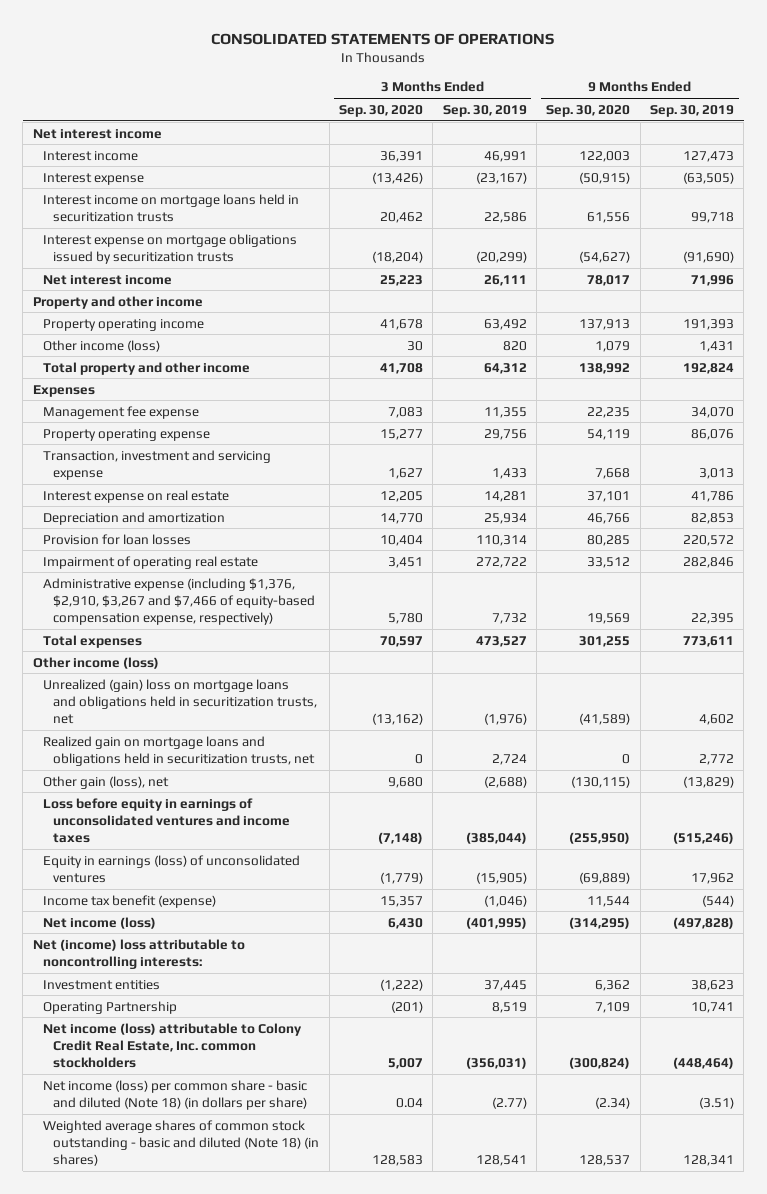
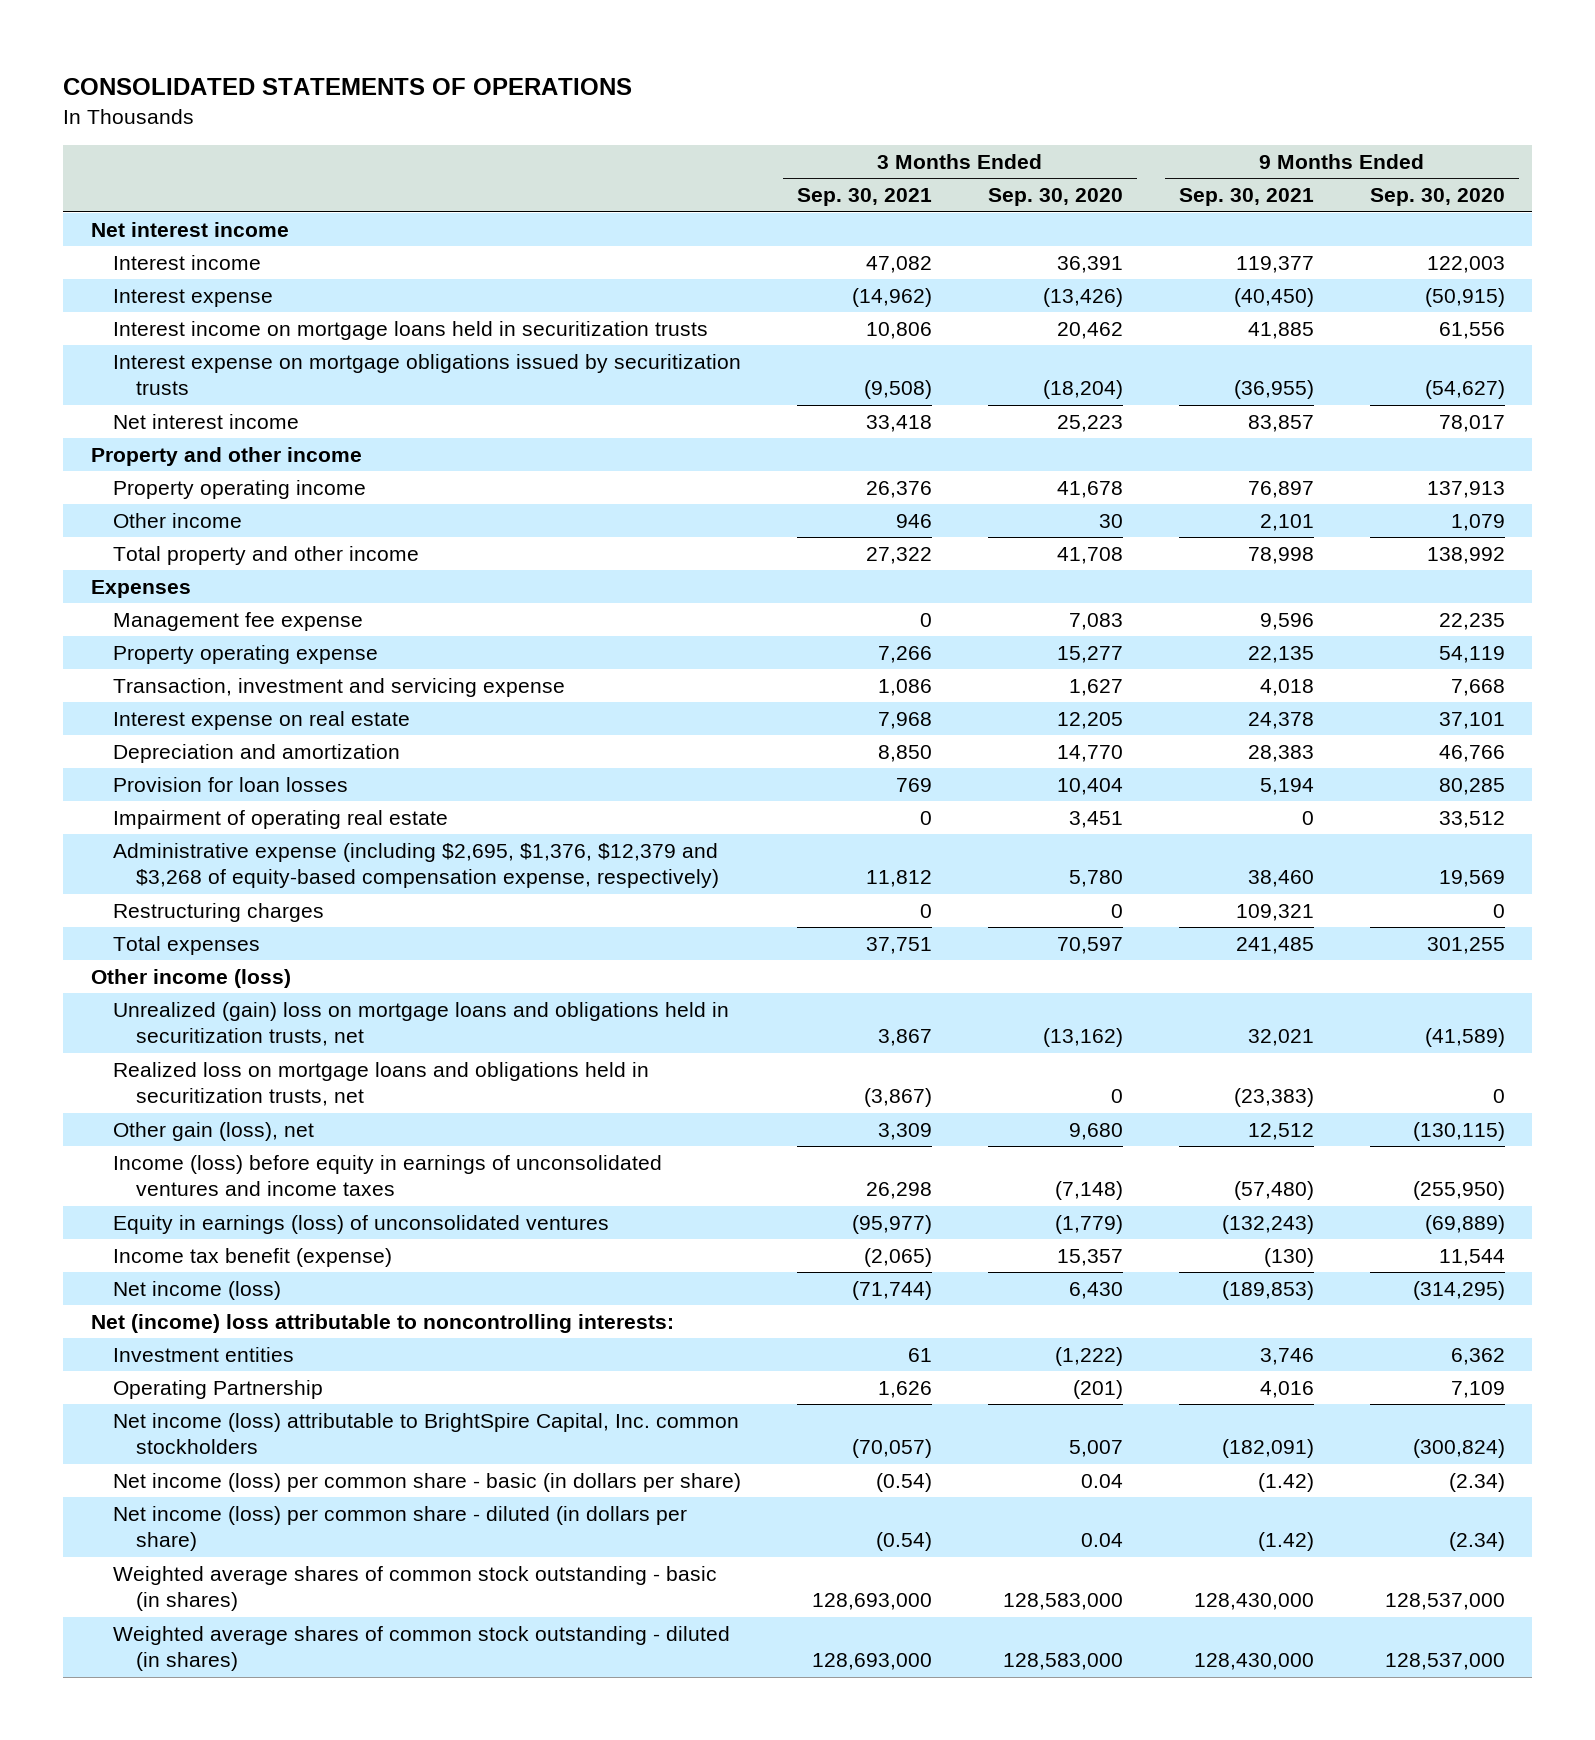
- | 3 Months Ended Sep. 30, 2020 | 3 Months Ended Sep. 30, 2019 | 9 Months Ended Sep. 30, 2020 | 9 Months Ended Sep. 30, 2019
+ | 3 Months Ended Sep. 30, 2021 | 3 Months Ended Sep. 30, 2020 | 9 Months Ended Sep. 30, 2021 | 9 Months Ended Sep. 30, 2020
- Other income (loss) | 30 | 820 | 1,079 | 1,431
+ Other income | 946 | 30 | 2,101 | 1,079
- Administrative expense (including $1,376, $2,910, $3,267 and $7,466 of equity-based compensation expense, respectively) | 5,780 | 7,732 | 19,569 | 22,395
+ Administrative expense (including $2,695, $1,376, $12,379 and $3,268 of equity-based compensation expense, respectively) | 11,812 | 5,780 | 38,460 | 19,569
+ Restructuring charges | 0 | 0 | 109,321 | 0
- Realized gain on mortgage loans and obligations held in securitization trusts, net | 0 | 2,724 | 0 | 2,772
+ Realized loss on mortgage loans and obligations held in securitization trusts, net | (3,867) | 0 | (23,383) | 0
- Loss before equity in earnings of unconsolidated ventures and income taxes | (7,148) | (385,044) | (255,950) | (515,246)
+ Income (loss) before equity in earnings of unconsolidated ventures and income taxes | 26,298 | (7,148) | (57,480) | (255,950)
- Net income (loss) attributable to Colony Credit Real Estate, Inc. common stockholders | 5,007 | (356,031) | (300,824) | (448,464)
- Net income (loss) per common share - basic and diluted (Note 18) (in dollars per share) | 0.04 | (2.77) | (2.34) | (3.51)
- Weighted average shares of common stock outstanding - basic and diluted (Note 18) (in shares) | 128,583 | 128,541 | 128,537 | 128,341
+ Net income (loss) attributable to BrightSpire Capital, Inc. common stockholders | (70,057) | 5,007 | (182,091) | (300,824)
+ Net income (loss) per common share - basic (in dollars per share) | (0.54) | 0.04 | (1.42) | (2.34)
+ Net income (loss) per common share - diluted (in dollars per share) | (0.54) | 0.04 | (1.42) | (2.34)
+ Weighted average shares of common stock outstanding - basic (in shares) | 128,693,000 | 128,583,000 | 128,430,000 | 128,537,000
+ Weighted average shares of common stock outstanding - diluted (in shares) | 128,693,000 | 128,583,000 | 128,430,000 | 128,537,000

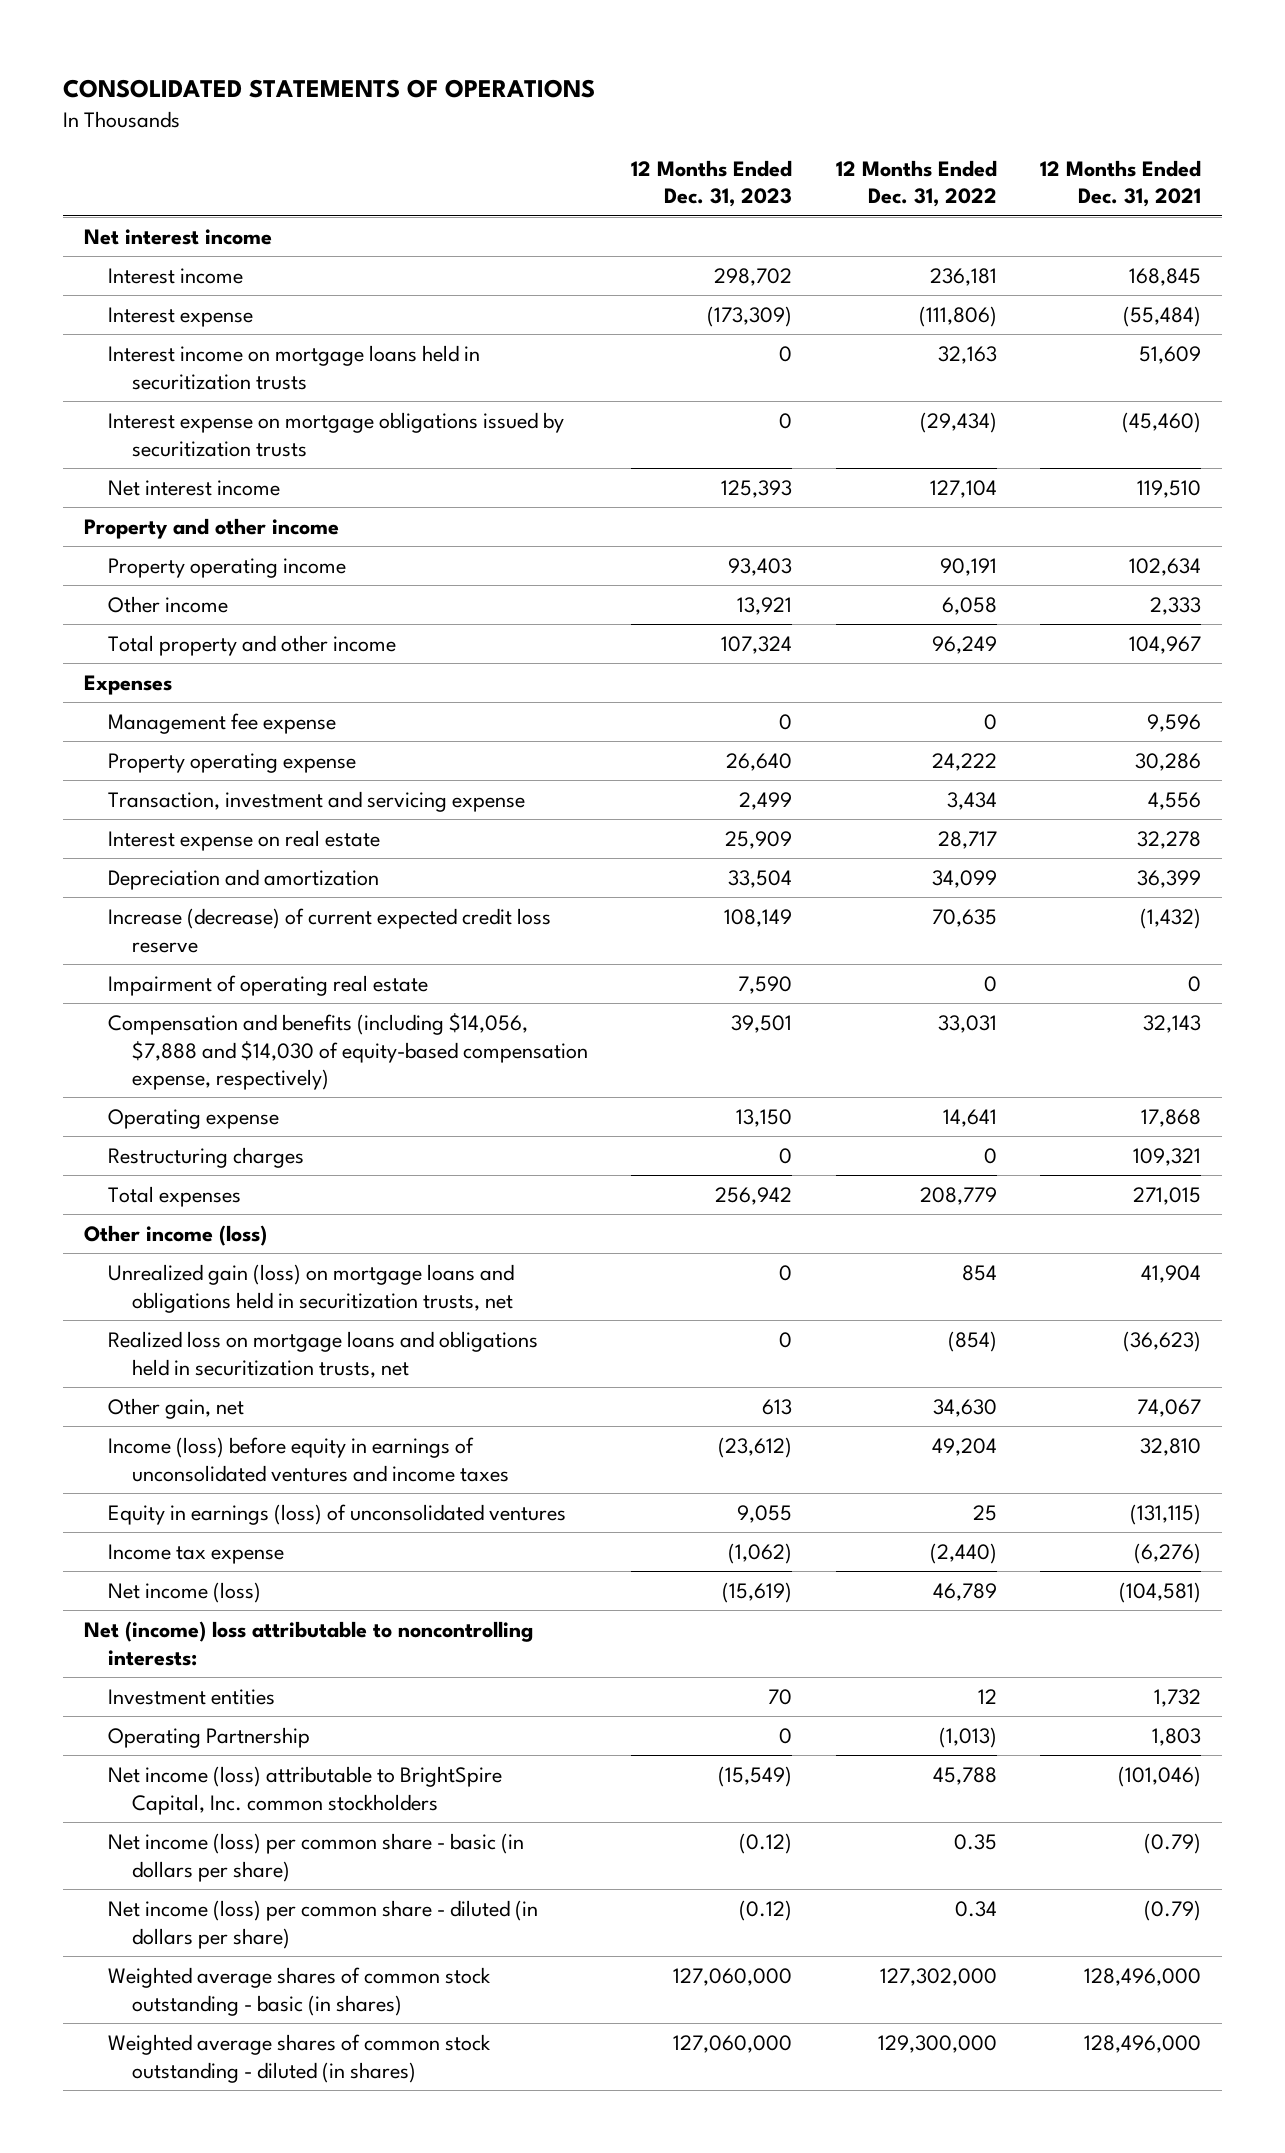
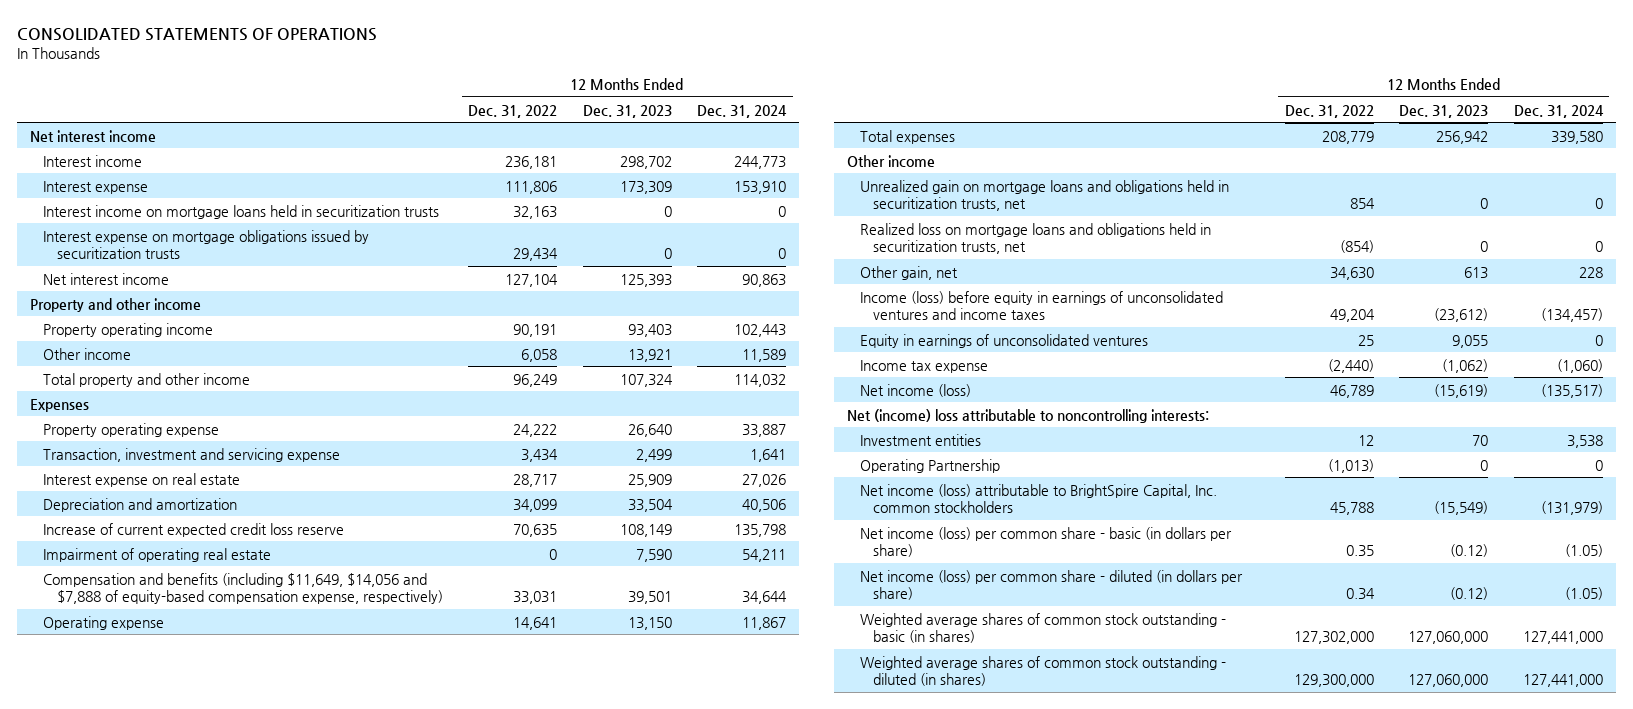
- | 12 Months Ended Dec. 31, 2023 | 12 Months Ended Dec. 31, 2022 | 12 Months Ended Dec. 31, 2021
+ | 12 Months Ended Dec. 31, 2022 | 12 Months Ended Dec. 31, 2023 | 12 Months Ended Dec. 31, 2024
- Interest expense | (173,309) | (111,806) | (55,484)
+ Interest expense | 111,806 | 173,309 | 153,910
- Interest expense on mortgage obligations issued by securitization trusts | 0 | (29,434) | (45,460)
+ Interest expense on mortgage obligations issued by securitization trusts | 29,434 | 0 | 0
- Management fee expense | 0 | 0 | 9,596
- Increase (decrease) of current expected credit loss reserve | 108,149 | 70,635 | (1,432)
+ Increase of current expected credit loss reserve | 70,635 | 108,149 | 135,798
- Compensation and benefits (including $14,056, $7,888 and $14,030 of equity-based compensation expense, respectively) | 39,501 | 33,031 | 32,143
+ Compensation and benefits (including $11,649, $14,056 and $7,888 of equity-based compensation expense, respectively) | 33,031 | 39,501 | 34,644
- Restructuring charges | 0 | 0 | 109,321
- Other income (loss)
- Unrealized gain (loss) on mortgage loans and obligations held in securitization trusts, net | 0 | 854 | 41,904
+ Other income
+ Unrealized gain on mortgage loans and obligations held in securitization trusts, net | 854 | 0 | 0
- Equity in earnings (loss) of unconsolidated ventures | 9,055 | 25 | (131,115)
+ Equity in earnings of unconsolidated ventures | 25 | 9,055 | 0

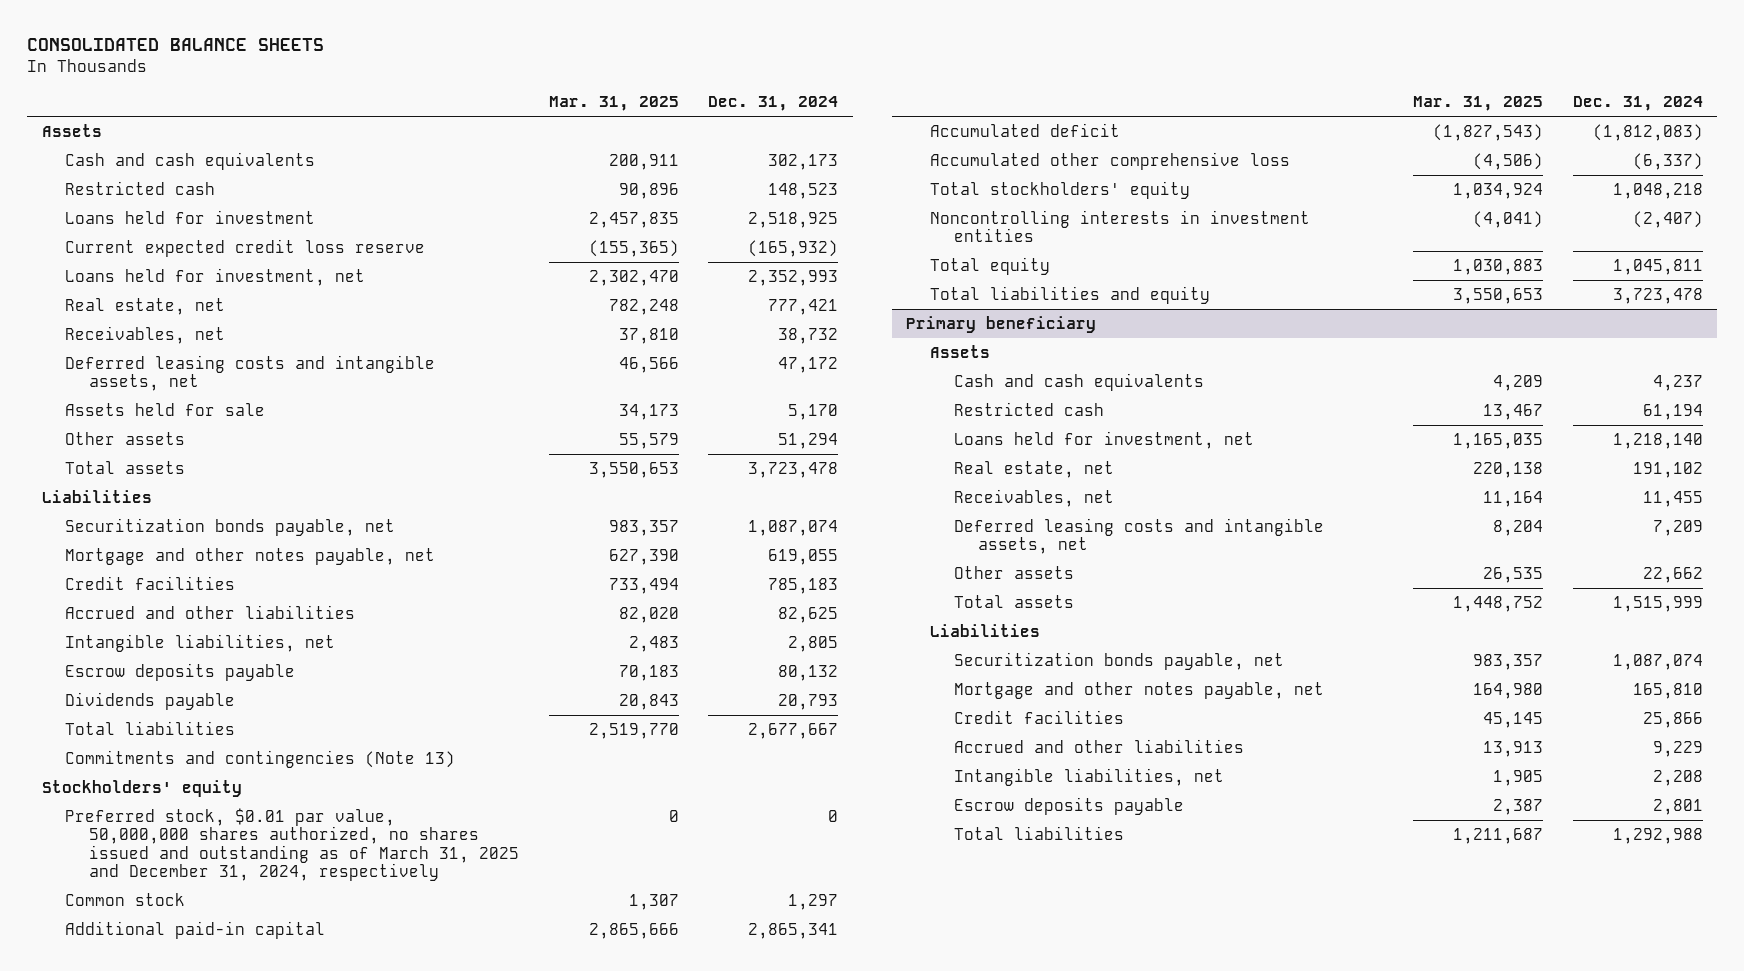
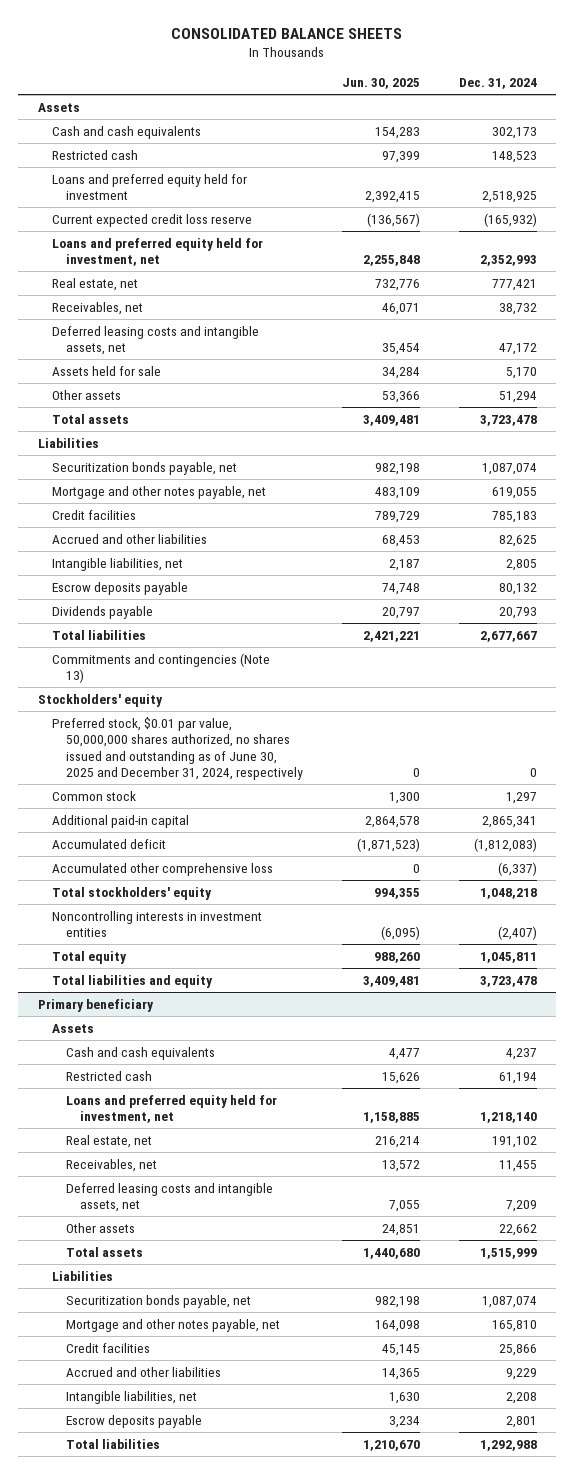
- | Mar. 31, 2025 | Dec. 31, 2024
+ | Jun. 30, 2025 | Dec. 31, 2024
- Loans held for investment | 2,457,835 | 2,518,925
+ Loans and preferred equity held for investment | 2,392,415 | 2,518,925
- Loans held for investment, net | 2,302,470 | 2,352,993
+ Loans and preferred equity held for investment, net | 2,255,848 | 2,352,993
- Preferred stock, $0.01 par value, 50,000,000 shares authorized, no shares issued and outstanding as of March 31, 2025 and December 31, 2024, respectively | 0 | 0
+ Preferred stock, $0.01 par value, 50,000,000 shares authorized, no shares issued and outstanding as of June 30, 2025 and December 31, 2024, respectively | 0 | 0
@ Primary beneficiary
- Loans held for investment, net | 1,165,035 | 1,218,140
+ Loans and preferred equity held for investment, net | 1,158,885 | 1,218,140

